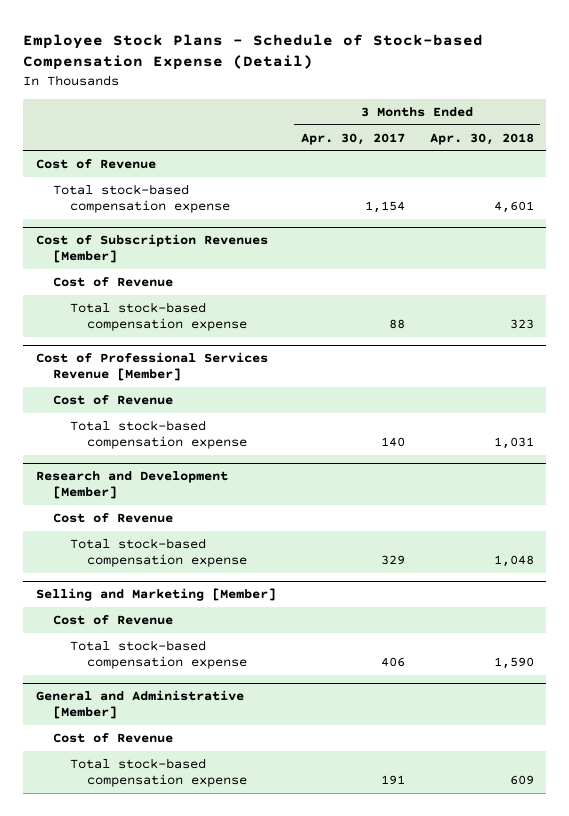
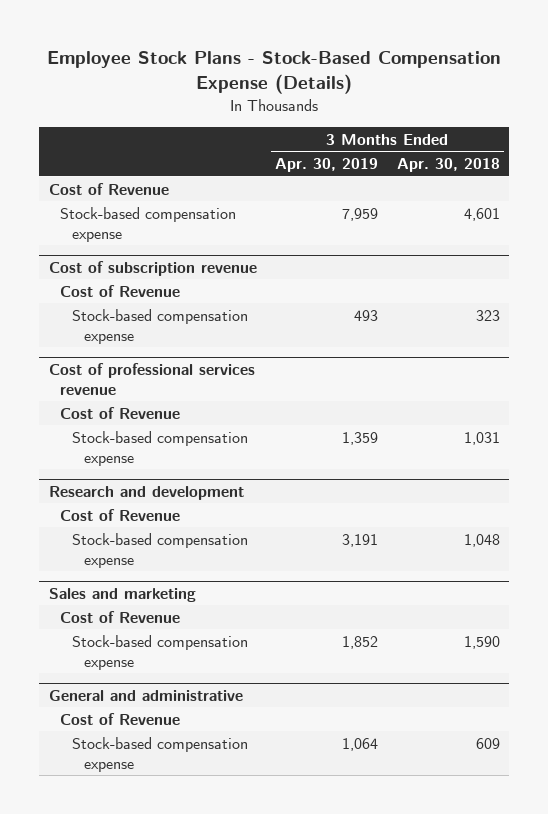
- Employee Stock Plans - Schedule of Stock-based Compensation Expense (Detail)
+ Employee Stock Plans - Stock-Based Compensation Expense (Details)
- | 3 Months Ended Apr. 30, 2017 | 3 Months Ended Apr. 30, 2018
+ | 3 Months Ended Apr. 30, 2019 | 3 Months Ended Apr. 30, 2018
- Total stock-based compensation expense | 1,154 | 4,601
- Cost of Subscription Revenues [Member]
+ Stock-based compensation expense | 7,959 | 4,601
+ Cost of subscription revenue
- Total stock-based compensation expense | 88 | 323
- Cost of Professional Services Revenue [Member]
+ Stock-based compensation expense | 493 | 323
+ Cost of professional services revenue
- Total stock-based compensation expense | 140 | 1,031
- Research and Development [Member]
+ Stock-based compensation expense | 1,359 | 1,031
+ Research and development
- Total stock-based compensation expense | 329 | 1,048
- Selling and Marketing [Member]
+ Stock-based compensation expense | 3,191 | 1,048
+ Sales and marketing
- Total stock-based compensation expense | 406 | 1,590
- General and Administrative [Member]
+ Stock-based compensation expense | 1,852 | 1,590
+ General and administrative
- Total stock-based compensation expense | 191 | 609
+ Stock-based compensation expense | 1,064 | 609

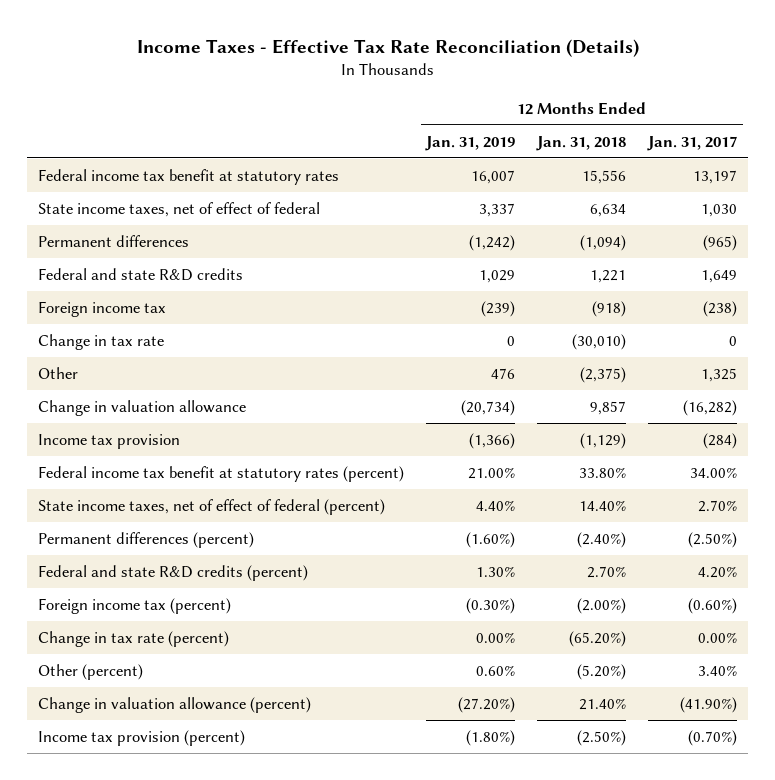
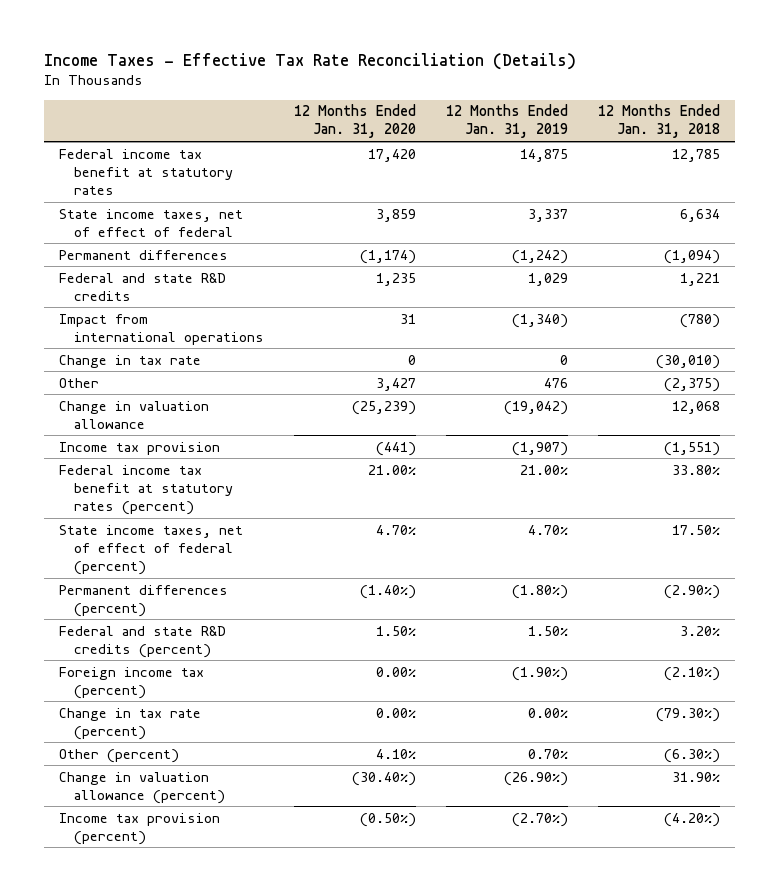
- | 12 Months Ended Jan. 31, 2019 | 12 Months Ended Jan. 31, 2018 | 12 Months Ended Jan. 31, 2017
+ | 12 Months Ended Jan. 31, 2020 | 12 Months Ended Jan. 31, 2019 | 12 Months Ended Jan. 31, 2018
- Federal income tax benefit at statutory rates | 16,007 | 15,556 | 13,197
+ Federal income tax benefit at statutory rates | 17,420 | 14,875 | 12,785
- Foreign income tax | (239) | (918) | (238)
+ Impact from international operations | 31 | (1,340) | (780)
- Change in valuation allowance | (20,734) | 9,857 | (16,282)
- Income tax provision | (1,366) | (1,129) | (284)
+ Change in valuation allowance | (25,239) | (19,042) | 12,068
+ Income tax provision | (441) | (1,907) | (1,551)
- State income taxes, net of effect of federal (percent) | 4.40% | 14.40% | 2.70%
- Permanent differences (percent) | (1.60%) | (2.40%) | (2.50%)
- Federal and state R&D credits (percent) | 1.30% | 2.70% | 4.20%
- Foreign income tax (percent) | (0.30%) | (2.00%) | (0.60%)
- Change in tax rate (percent) | 0.00% | (65.20%) | 0.00%
- Other (percent) | 0.60% | (5.20%) | 3.40%
- Change in valuation allowance (percent) | (27.20%) | 21.40% | (41.90%)
- Income tax provision (percent) | (1.80%) | (2.50%) | (0.70%)
+ State income taxes, net of effect of federal (percent) | 4.70% | 4.70% | 17.50%
+ Permanent differences (percent) | (1.40%) | (1.80%) | (2.90%)
+ Federal and state R&D credits (percent) | 1.50% | 1.50% | 3.20%
+ Foreign income tax (percent) | 0.00% | (1.90%) | (2.10%)
+ Change in tax rate (percent) | 0.00% | 0.00% | (79.30%)
+ Other (percent) | 4.10% | 0.70% | (6.30%)
+ Change in valuation allowance (percent) | (30.40%) | (26.90%) | 31.90%
+ Income tax provision (percent) | (0.50%) | (2.70%) | (4.20%)

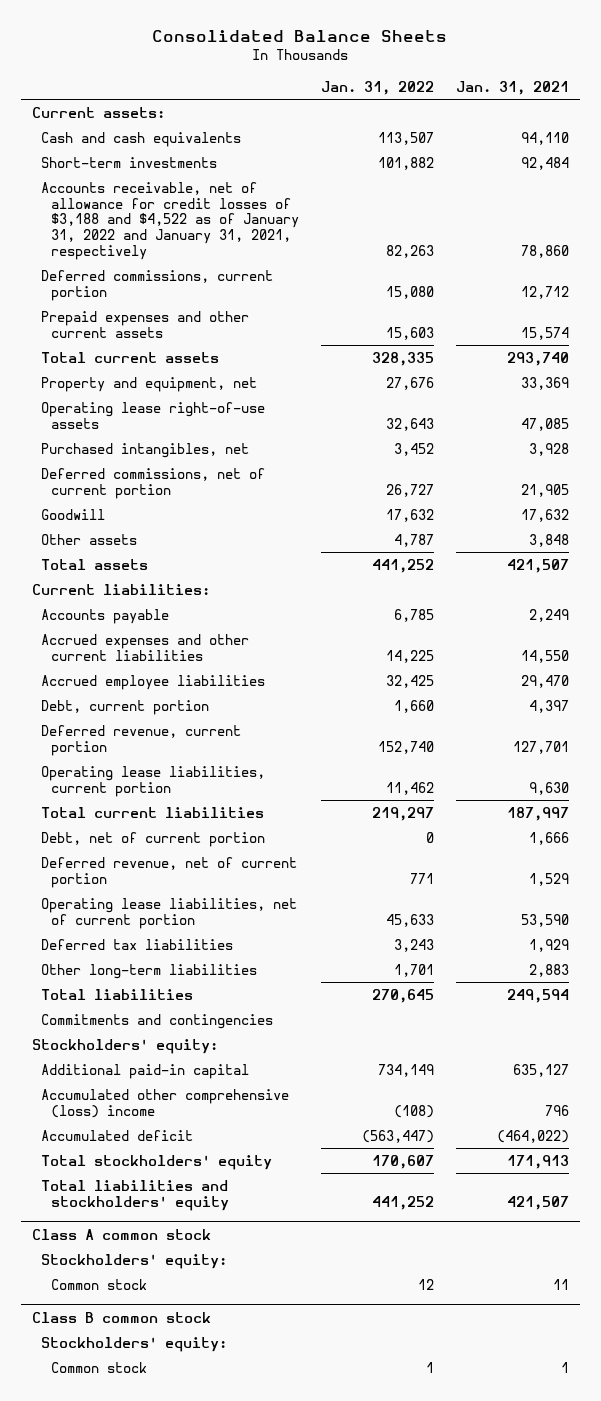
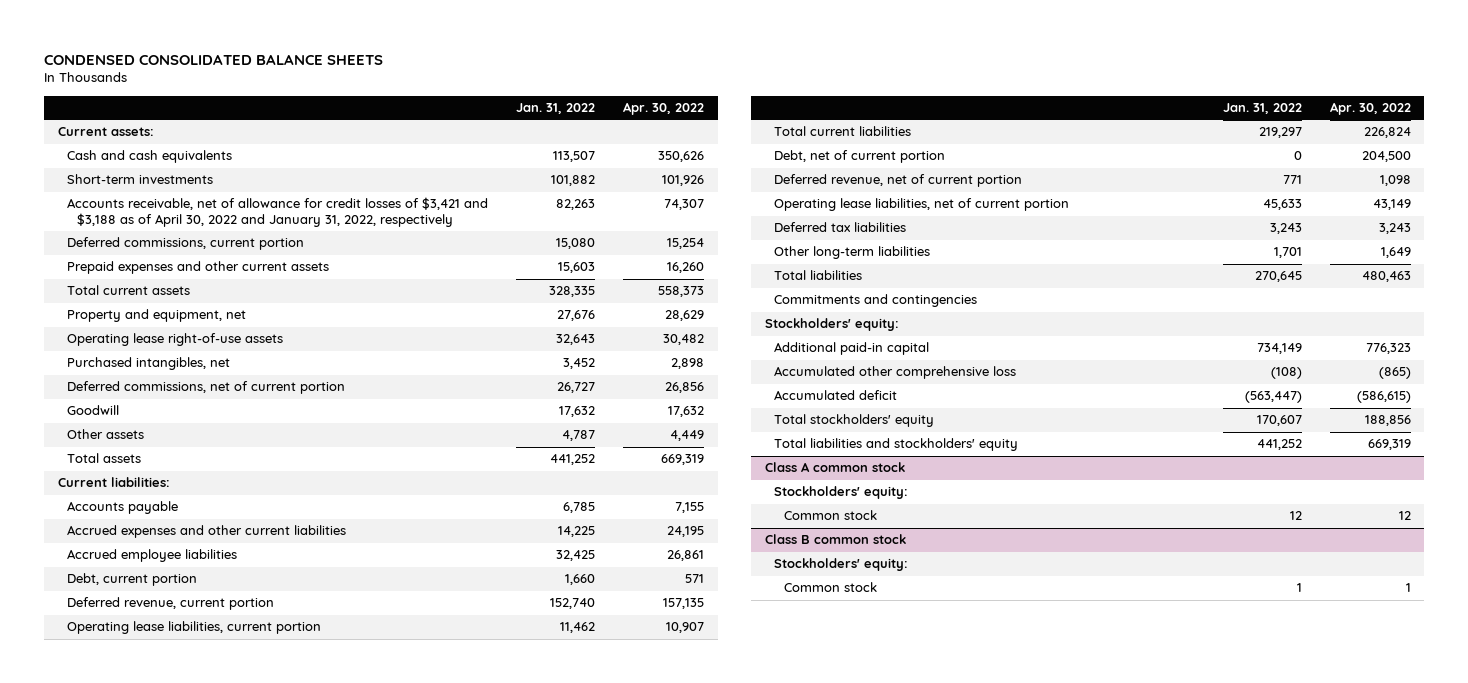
- Consolidated Balance Sheets
+ CONDENSED CONSOLIDATED BALANCE SHEETS
- | Jan. 31, 2022 | Jan. 31, 2021
+ | Jan. 31, 2022 | Apr. 30, 2022
- Accounts receivable, net of allowance for credit losses of $3,188 and $4,522 as of January 31, 2022 and January 31, 2021, respectively | 82,263 | 78,860
+ Accounts receivable, net of allowance for credit losses of $3,421 and $3,188 as of April 30, 2022 and January 31, 2022, respectively | 82,263 | 74,307
- Accumulated other comprehensive (loss) income | (108) | 796
+ Accumulated other comprehensive loss | (108) | (865)

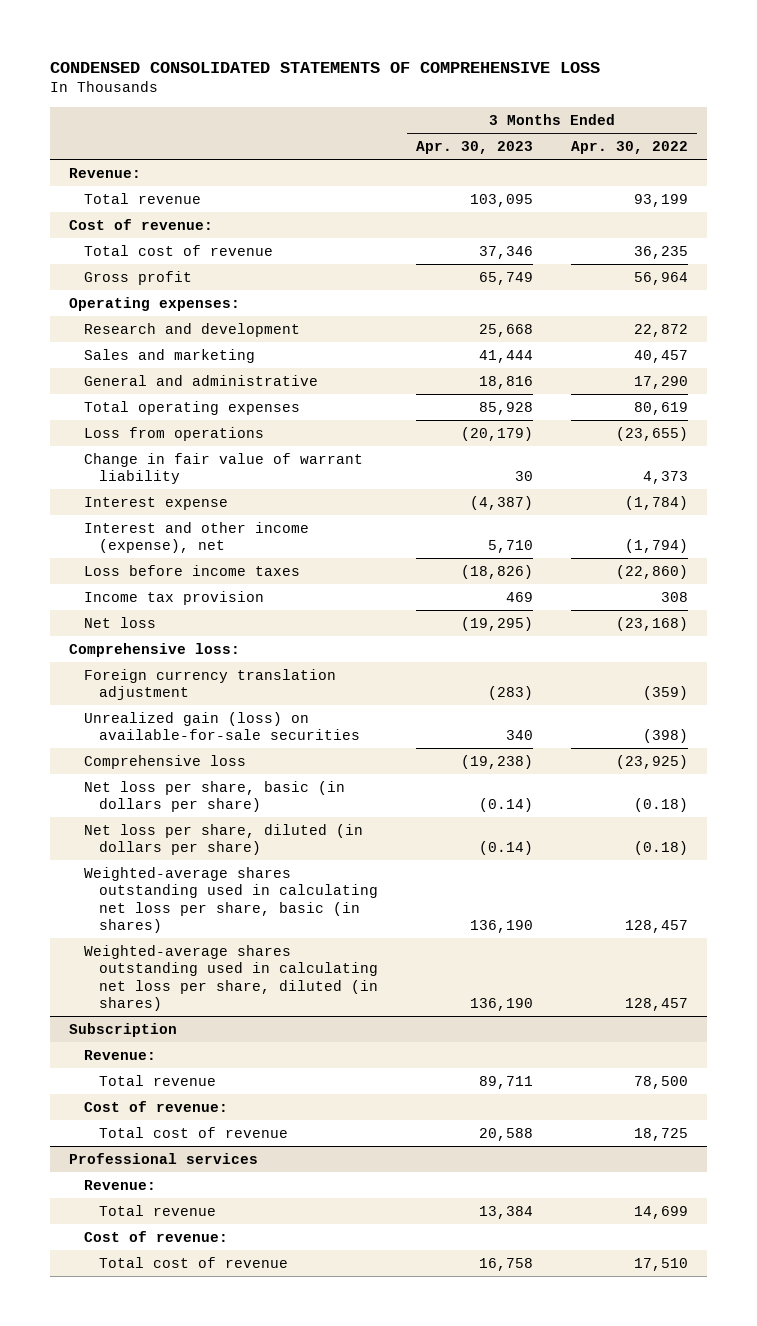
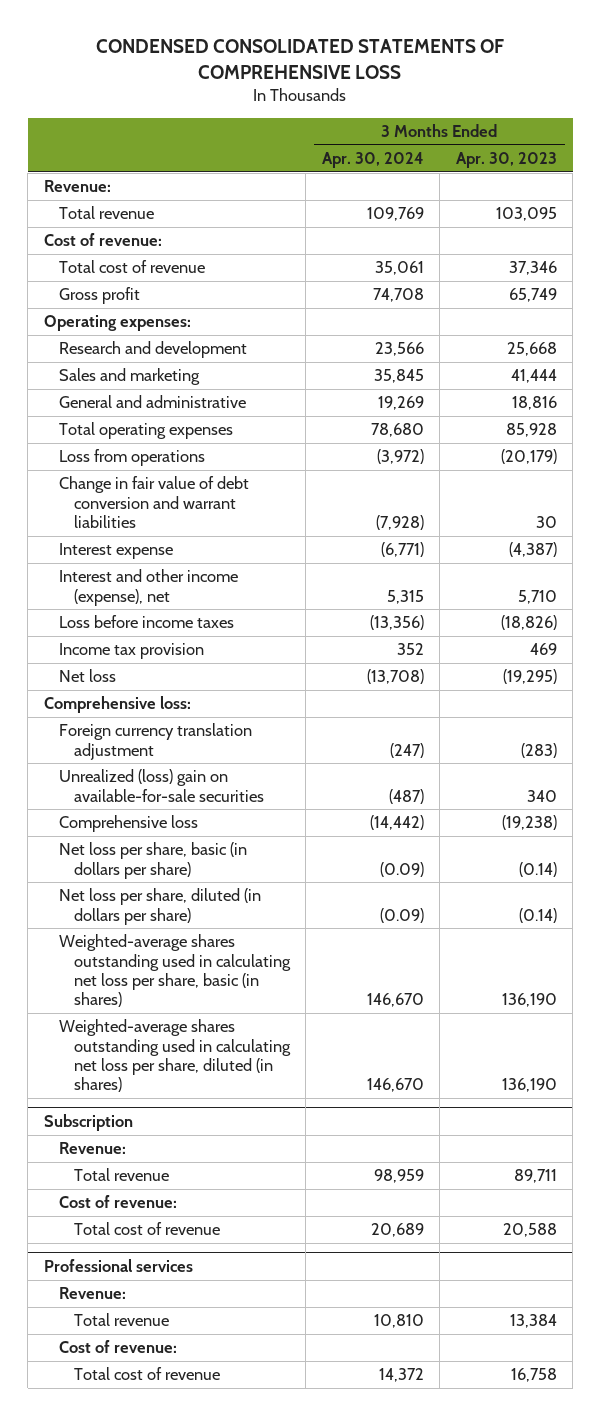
- | 3 Months Ended Apr. 30, 2023 | 3 Months Ended Apr. 30, 2022
+ | 3 Months Ended Apr. 30, 2024 | 3 Months Ended Apr. 30, 2023
- Change in fair value of warrant liability | 30 | 4,373
+ Change in fair value of debt conversion and warrant liabilities | (7,928) | 30
- Unrealized gain (loss) on available-for-sale securities | 340 | (398)
+ Unrealized (loss) gain on available-for-sale securities | (487) | 340

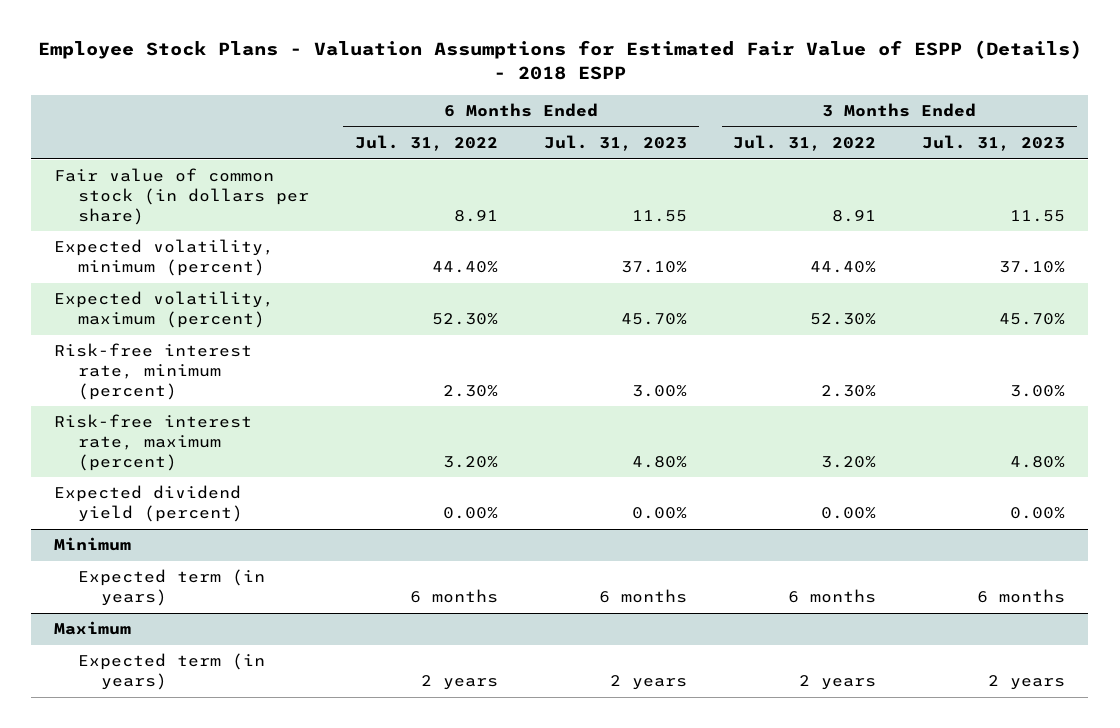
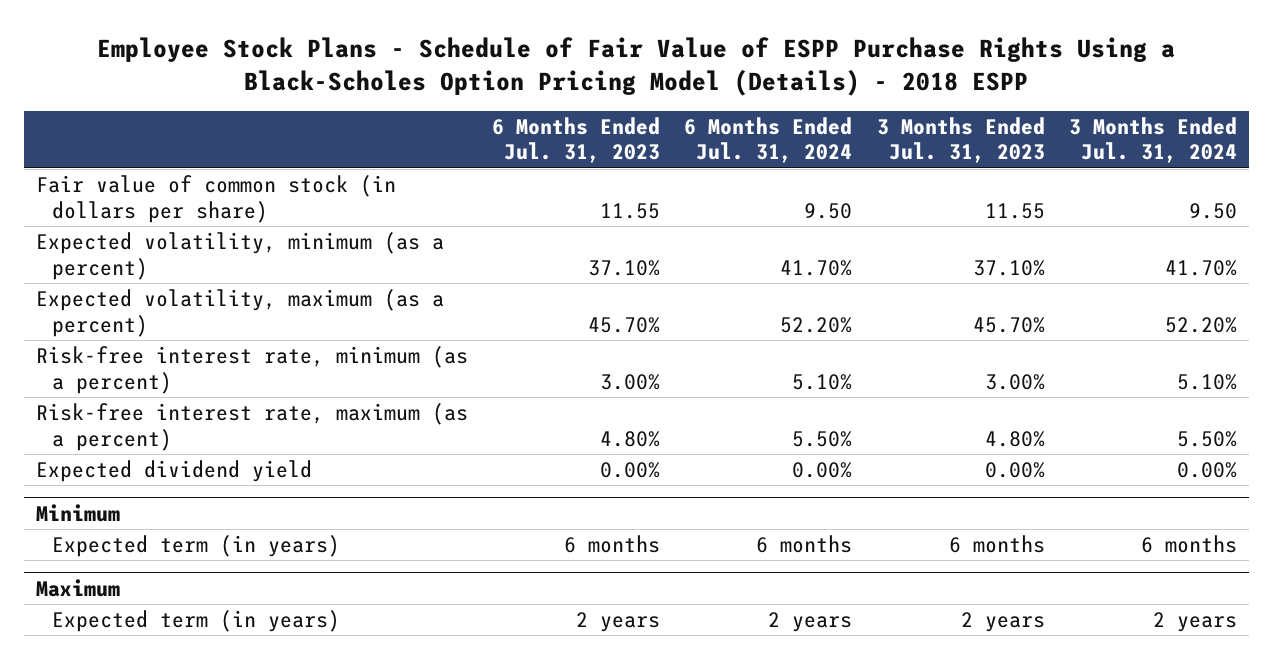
- Employee Stock Plans - Valuation Assumptions for Estimated Fair Value of ESPP (Details) - 2018 ESPP
+ Employee Stock Plans - Schedule of Fair Value of ESPP Purchase Rights Using a Black-Scholes Option Pricing Model (Details) - 2018 ESPP
- | 6 Months Ended Jul. 31, 2022 | 6 Months Ended Jul. 31, 2023 | 3 Months Ended Jul. 31, 2022 | 3 Months Ended Jul. 31, 2023
+ | 6 Months Ended Jul. 31, 2023 | 6 Months Ended Jul. 31, 2024 | 3 Months Ended Jul. 31, 2023 | 3 Months Ended Jul. 31, 2024
- Expected volatility, minimum (percent) | 44.40% | 37.10% | 44.40% | 37.10%
- Expected volatility, maximum (percent) | 52.30% | 45.70% | 52.30% | 45.70%
- Risk-free interest rate, minimum (percent) | 2.30% | 3.00% | 2.30% | 3.00%
- Risk-free interest rate, maximum (percent) | 3.20% | 4.80% | 3.20% | 4.80%
- Expected dividend yield (percent) | 0.00% | 0.00% | 0.00% | 0.00%
+ Expected volatility, minimum (as a percent) | 37.10% | 41.70% | 37.10% | 41.70%
+ Expected volatility, maximum (as a percent) | 45.70% | 52.20% | 45.70% | 52.20%
+ Risk-free interest rate, minimum (as a percent) | 3.00% | 5.10% | 3.00% | 5.10%
+ Risk-free interest rate, maximum (as a percent) | 4.80% | 5.50% | 4.80% | 5.50%
+ Expected dividend yield | 0.00% | 0.00% | 0.00% | 0.00%

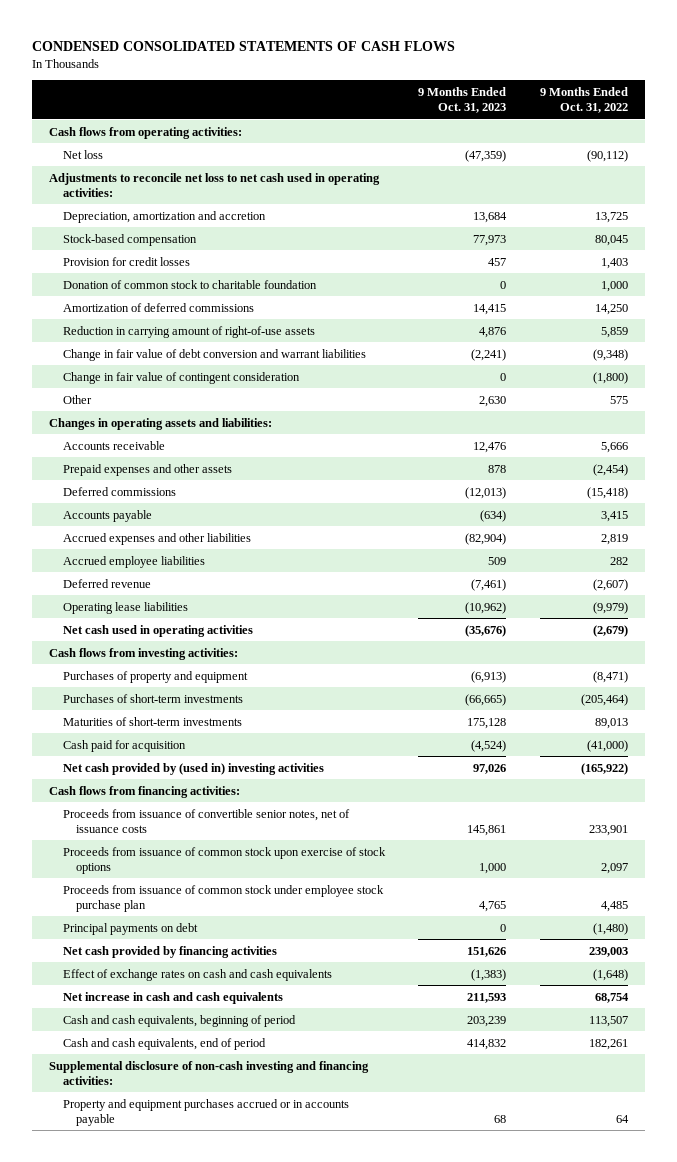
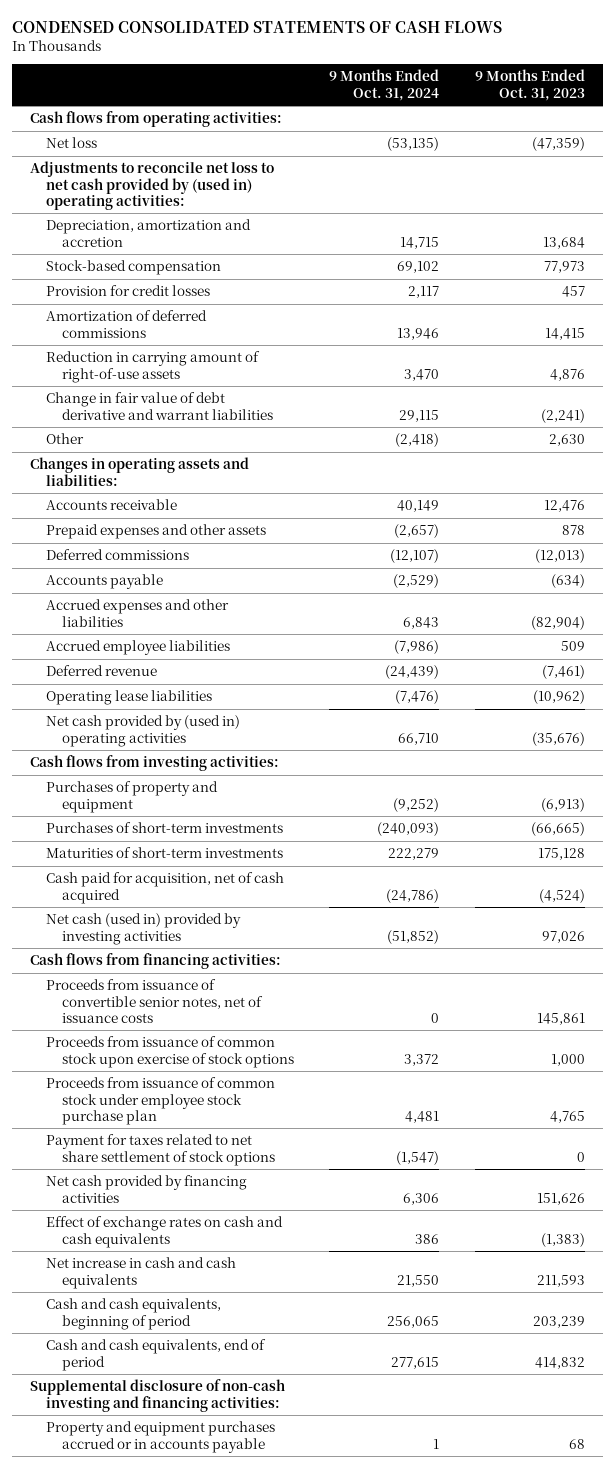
- | 9 Months Ended Oct. 31, 2023 | 9 Months Ended Oct. 31, 2022
+ | 9 Months Ended Oct. 31, 2024 | 9 Months Ended Oct. 31, 2023
- Adjustments to reconcile net loss to net cash used in operating activities:
+ Adjustments to reconcile net loss to net cash provided by (used in) operating activities:
- Donation of common stock to charitable foundation | 0 | 1,000
- Change in fair value of debt conversion and warrant liabilities | (2,241) | (9,348)
- Change in fair value of contingent consideration | 0 | (1,800)
+ Change in fair value of debt derivative and warrant liabilities | 29,115 | (2,241)
- Net cash used in operating activities | (35,676) | (2,679)
+ Net cash provided by (used in) operating activities | 66,710 | (35,676)
- Cash paid for acquisition | (4,524) | (41,000)
- Net cash provided by (used in) investing activities | 97,026 | (165,922)
+ Cash paid for acquisition, net of cash acquired | (24,786) | (4,524)
+ Net cash (used in) provided by investing activities | (51,852) | 97,026
- Principal payments on debt | 0 | (1,480)
+ Payment for taxes related to net share settlement of stock options | (1,547) | 0

